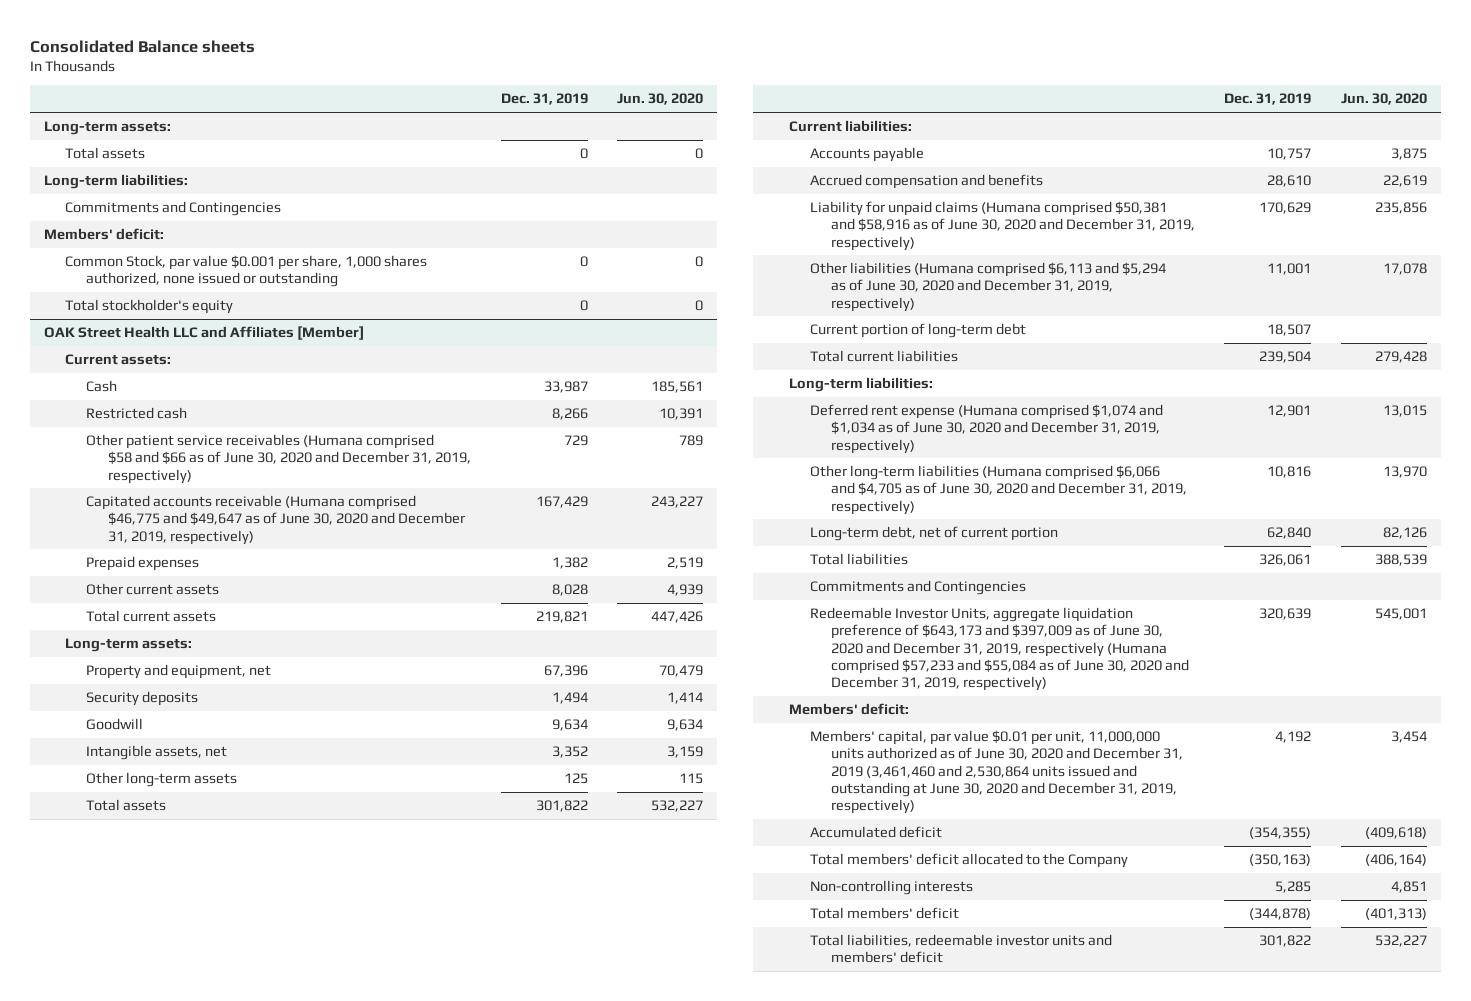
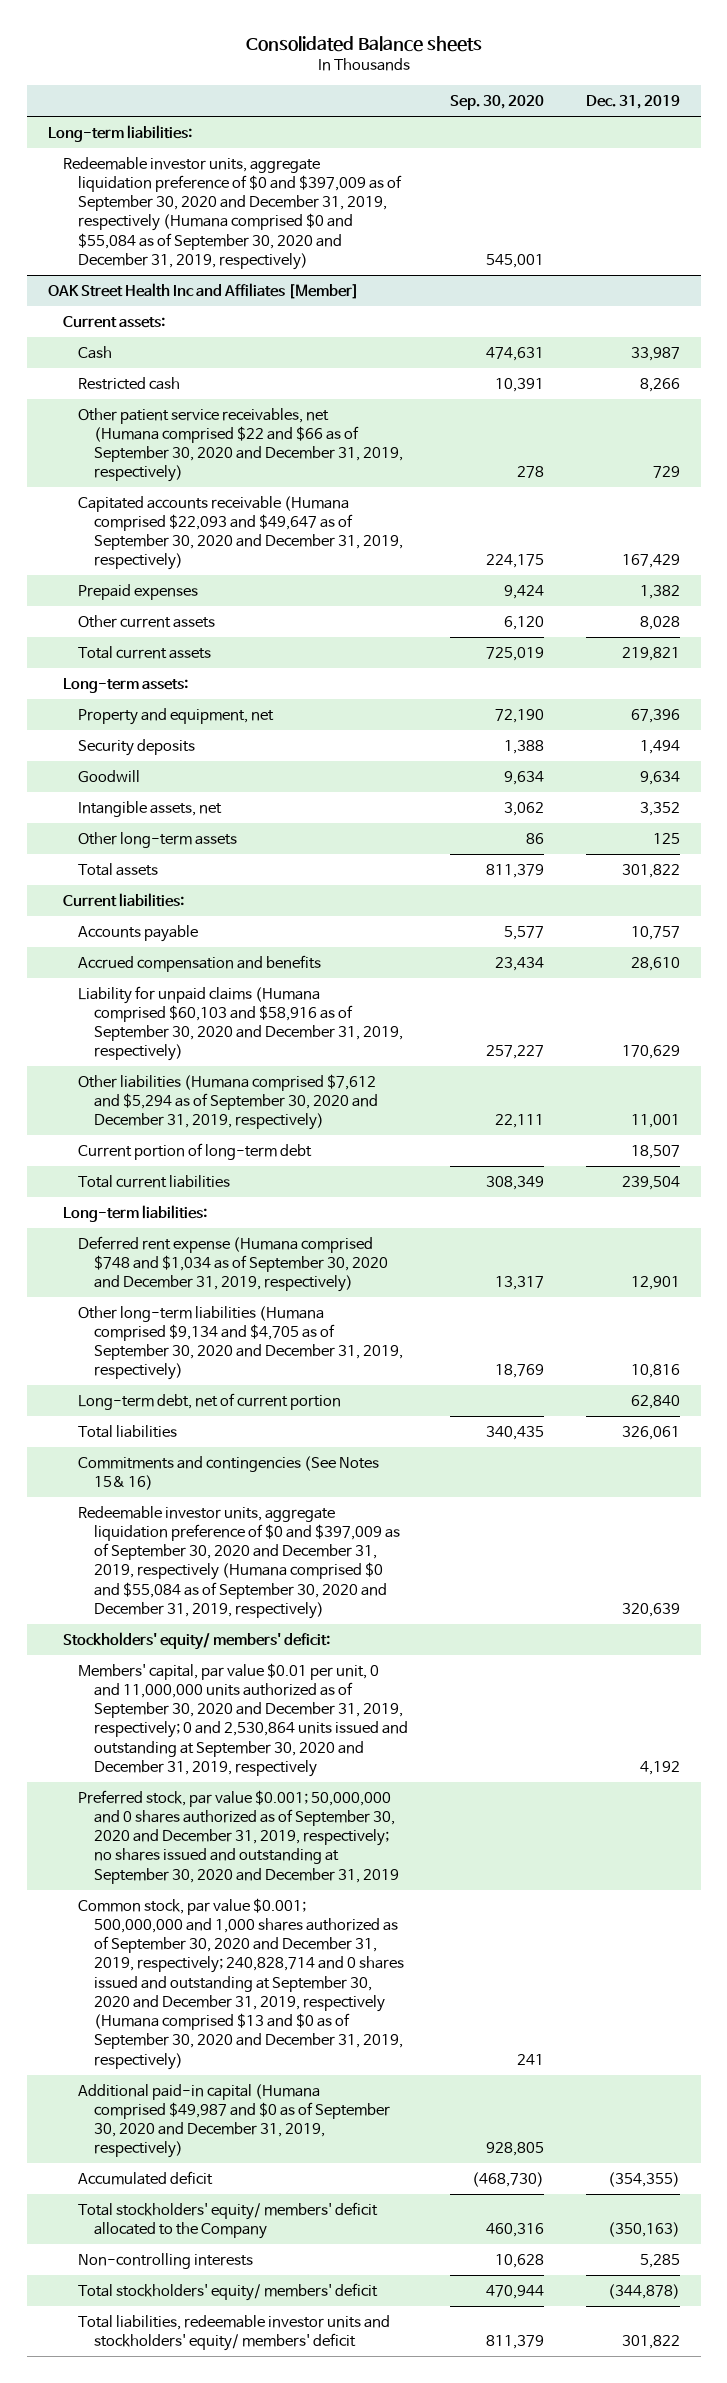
- | Dec. 31, 2019 | Jun. 30, 2020
+ | Sep. 30, 2020 | Dec. 31, 2019
- Long-term assets:
- Total assets | 0 | 0
- Commitments and Contingencies
- Members' deficit:
- Common Stock, par value $0.001 per share, 1,000 shares authorized, none issued or outstanding | 0 | 0
- Total stockholder's equity | 0 | 0
- OAK Street Health LLC and Affiliates [Member]
+ Redeemable investor units, aggregate liquidation preference of $0 and $397,009 as of September 30, 2020 and December 31, 2019, respectively (Humana comprised $0 and $55,084 as of September 30, 2020 and December 31, 2019, respectively) | 545,001 |
+ OAK Street Health Inc and Affiliates [Member]
- Other patient service receivables (Humana comprised $58 and $66 as of June 30, 2020 and December 31, 2019, respectively) | 729 | 789
- Capitated accounts receivable (Humana comprised $46,775 and $49,647 as of June 30, 2020 and December 31, 2019, respectively) | 167,429 | 243,227
+ Other patient service receivables, net (Humana comprised $22 and $66 as of September 30, 2020 and December 31, 2019, respectively) | 278 | 729
+ Capitated accounts receivable (Humana comprised $22,093 and $49,647 as of September 30, 2020 and December 31, 2019, respectively) | 224,175 | 167,429
- Liability for unpaid claims (Humana comprised $50,381 and $58,916 as of June 30, 2020 and December 31, 2019, respectively) | 170,629 | 235,856
- Other liabilities (Humana comprised $6,113 and $5,294 as of June 30, 2020 and December 31, 2019, respectively) | 11,001 | 17,078
+ Liability for unpaid claims (Humana comprised $60,103 and $58,916 as of September 30, 2020 and December 31, 2019, respectively) | 257,227 | 170,629
+ Other liabilities (Humana comprised $7,612 and $5,294 as of September 30, 2020 and December 31, 2019, respectively) | 22,111 | 11,001
- Deferred rent expense (Humana comprised $1,074 and $1,034 as of June 30, 2020 and December 31, 2019, respectively) | 12,901 | 13,015
- Other long-term liabilities (Humana comprised $6,066 and $4,705 as of June 30, 2020 and December 31, 2019, respectively) | 10,816 | 13,970
+ Deferred rent expense (Humana comprised $748 and $1,034 as of September 30, 2020 and December 31, 2019, respectively) | 13,317 | 12,901
+ Other long-term liabilities (Humana comprised $9,134 and $4,705 as of September 30, 2020 and December 31, 2019, respectively) | 18,769 | 10,816
- Commitments and Contingencies
- Redeemable Investor Units, aggregate liquidation preference of $643,173 and $397,009 as of June 30, 2020 and December 31, 2019, respectively (Humana comprised $57,233 and $55,084 as of June 30, 2020 and December 31, 2019, respectively) | 320,639 | 545,001
- Members' deficit:
- Members' capital, par value $0.01 per unit, 11,000,000 units authorized as of June 30, 2020 and December 31, 2019 (3,461,460 and 2,530,864 units issued and outstanding at June 30, 2020 and December 31, 2019, respectively) | 4,192 | 3,454
+ Commitments and contingencies (See Notes 15& 16)
+ Redeemable investor units, aggregate liquidation preference of $0 and $397,009 as of September 30, 2020 and December 31, 2019, respectively (Humana comprised $0 and $55,084 as of September 30, 2020 and December 31, 2019, respectively) | | 320,639
+ Stockholders' equity/ members' deficit:
+ Members' capital, par value $0.01 per unit, 0 and 11,000,000 units authorized as of September 30, 2020 and December 31, 2019, respectively; 0 and 2,530,864 units issued and outstanding at September 30, 2020 and December 31, 2019, respectively | | 4,192
+ Preferred stock, par value $0.001; 50,000,000 and 0 shares authorized as of September 30, 2020 and December 31, 2019, respectively; no shares issued and outstanding at September 30, 2020 and December 31, 2019
+ Common stock, par value $0.001; 500,000,000 and 1,000 shares authorized as of September 30, 2020 and December 31, 2019, respectively; 240,828,714 and 0 shares issued and outstanding at September 30, 2020 and December 31, 2019, respectively (Humana comprised $13 and $0 as of September 30, 2020 and December 31, 2019, respectively) | 241 |
+ Additional paid-in capital (Humana comprised $49,987 and $0 as of September 30, 2020 and December 31, 2019, respectively) | 928,805 |
- Total members' deficit allocated to the Company | (350,163) | (406,164)
+ Total stockholders' equity/ members' deficit allocated to the Company | 460,316 | (350,163)
- Total members' deficit | (344,878) | (401,313)
- Total liabilities, redeemable investor units and members' deficit | 301,822 | 532,227
+ Total stockholders' equity/ members' deficit | 470,944 | (344,878)
+ Total liabilities, redeemable investor units and stockholders' equity/ members' deficit | 811,379 | 301,822

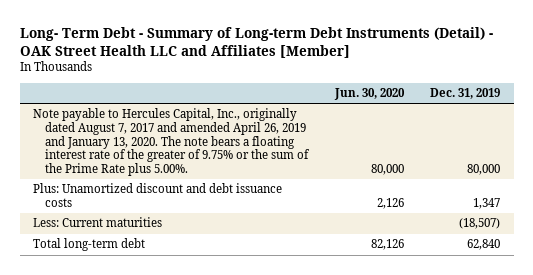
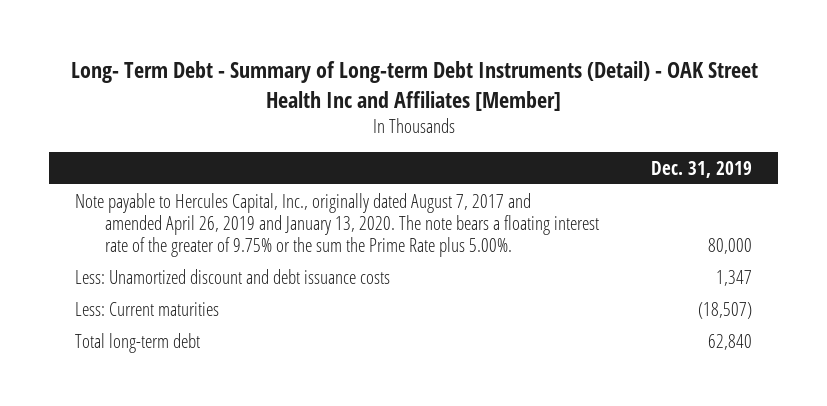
- Long- Term Debt - Summary of Long-term Debt Instruments (Detail) - OAK Street Health LLC and Affiliates [Member]
+ Long- Term Debt - Summary of Long-term Debt Instruments (Detail) - OAK Street Health Inc and Affiliates [Member]
- | Jun. 30, 2020 | Dec. 31, 2019
+ | Dec. 31, 2019
- Note payable to Hercules Capital, Inc., originally dated August 7, 2017 and amended April 26, 2019 and January 13, 2020. The note bears a floating interest rate of the greater of 9.75% or the sum of the Prime Rate plus 5.00%. | 80,000 | 80,000
- Plus: Unamortized discount and debt issuance costs | 2,126 | 1,347
+ Note payable to Hercules Capital, Inc., originally dated August 7, 2017 and amended April 26, 2019 and January 13, 2020. The note bears a floating interest rate of the greater of 9.75% or the sum the Prime Rate plus 5.00%. | 80,000
+ Less: Unamortized discount and debt issuance costs | 1,347

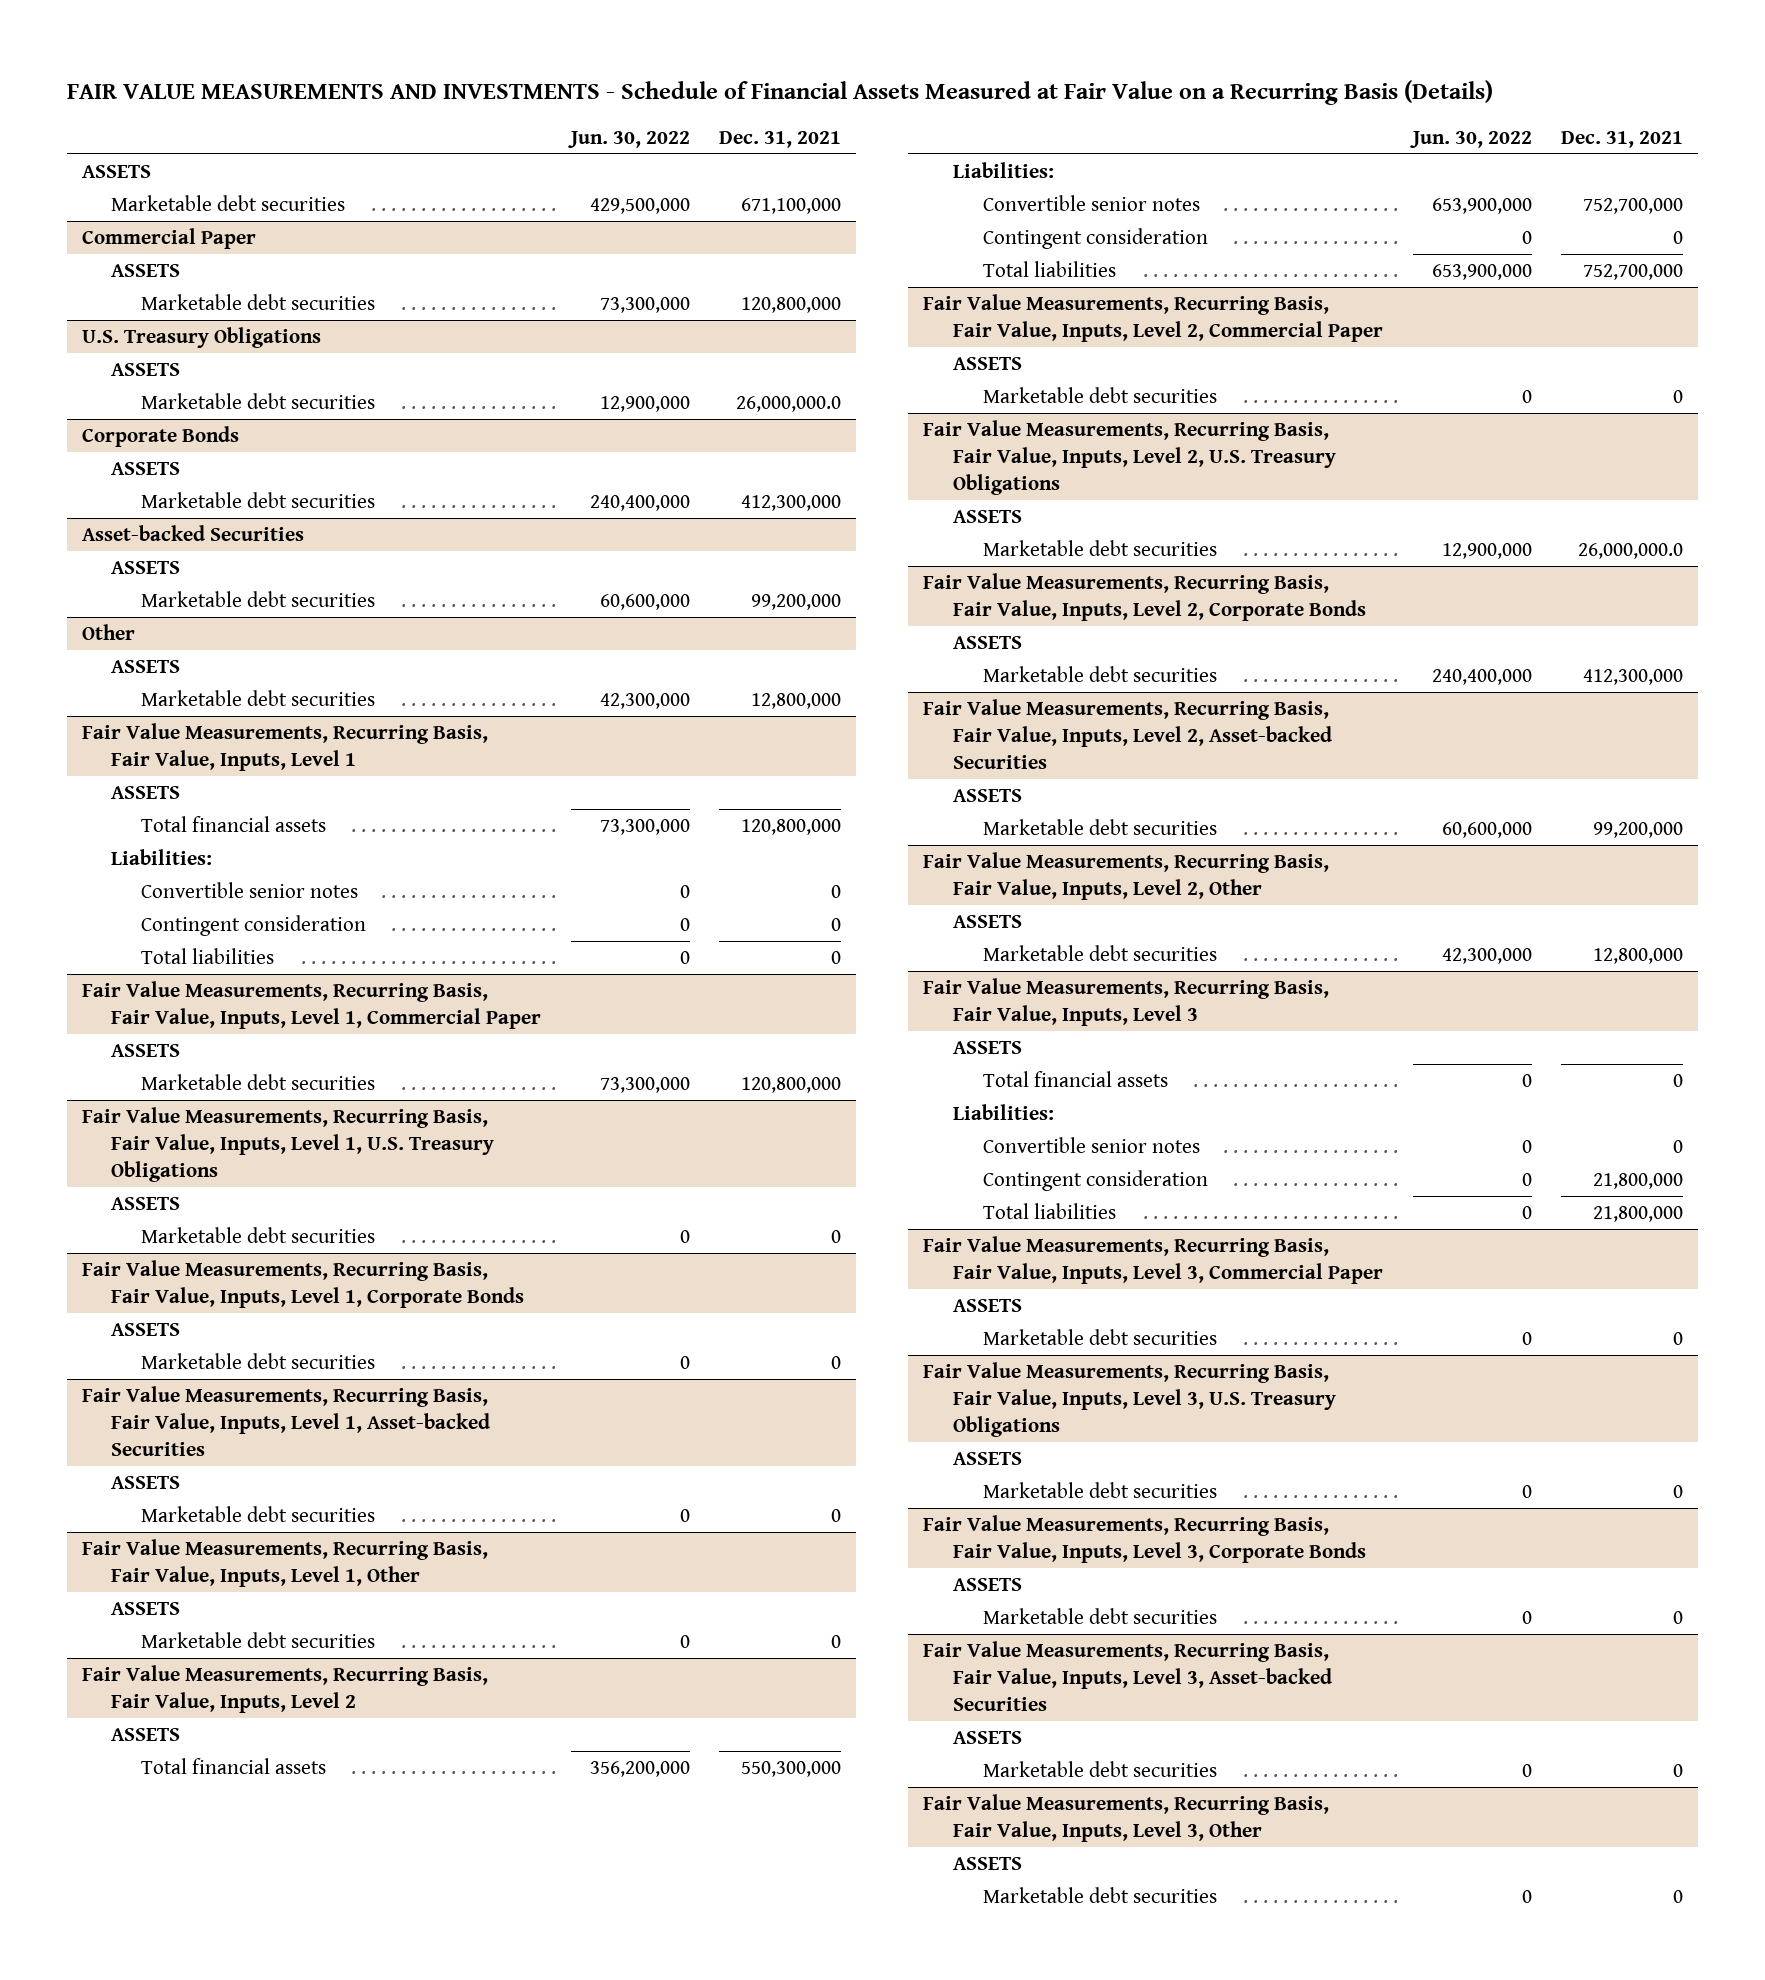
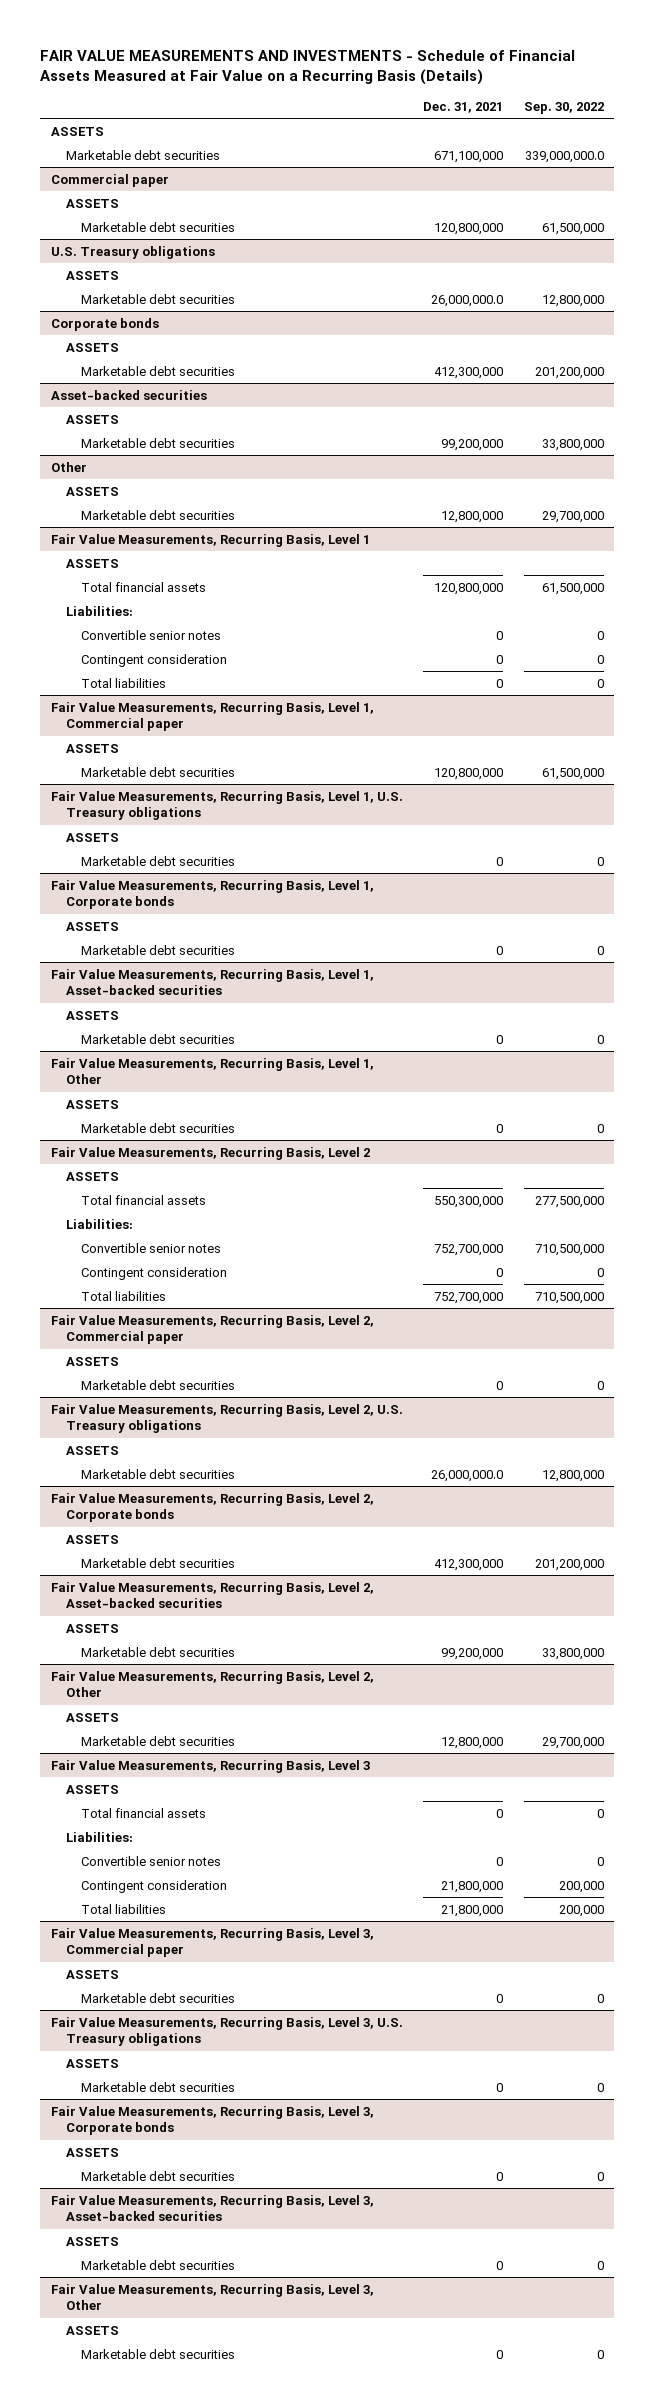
- | Jun. 30, 2022 | Dec. 31, 2021
+ | Dec. 31, 2021 | Sep. 30, 2022
- Commercial Paper
+ Commercial paper
- U.S. Treasury Obligations
+ U.S. Treasury obligations
- Corporate Bonds
+ Corporate bonds
- Asset-backed Securities
+ Asset-backed securities
- Fair Value Measurements, Recurring Basis, Fair Value, Inputs, Level 1
+ Fair Value Measurements, Recurring Basis, Level 1
- Fair Value Measurements, Recurring Basis, Fair Value, Inputs, Level 1, Commercial Paper
+ Fair Value Measurements, Recurring Basis, Level 1, Commercial paper
- Fair Value Measurements, Recurring Basis, Fair Value, Inputs, Level 1, U.S. Treasury Obligations
+ Fair Value Measurements, Recurring Basis, Level 1, U.S. Treasury obligations
- Fair Value Measurements, Recurring Basis, Fair Value, Inputs, Level 1, Corporate Bonds
+ Fair Value Measurements, Recurring Basis, Level 1, Corporate bonds
- Fair Value Measurements, Recurring Basis, Fair Value, Inputs, Level 1, Asset-backed Securities
+ Fair Value Measurements, Recurring Basis, Level 1, Asset-backed securities
- Fair Value Measurements, Recurring Basis, Fair Value, Inputs, Level 1, Other
+ Fair Value Measurements, Recurring Basis, Level 1, Other
- Fair Value Measurements, Recurring Basis, Fair Value, Inputs, Level 2
+ Fair Value Measurements, Recurring Basis, Level 2
- Fair Value Measurements, Recurring Basis, Fair Value, Inputs, Level 2, Commercial Paper
+ Fair Value Measurements, Recurring Basis, Level 2, Commercial paper
- Fair Value Measurements, Recurring Basis, Fair Value, Inputs, Level 2, U.S. Treasury Obligations
+ Fair Value Measurements, Recurring Basis, Level 2, U.S. Treasury obligations
- Fair Value Measurements, Recurring Basis, Fair Value, Inputs, Level 2, Corporate Bonds
+ Fair Value Measurements, Recurring Basis, Level 2, Corporate bonds
- Fair Value Measurements, Recurring Basis, Fair Value, Inputs, Level 2, Asset-backed Securities
+ Fair Value Measurements, Recurring Basis, Level 2, Asset-backed securities
- Fair Value Measurements, Recurring Basis, Fair Value, Inputs, Level 2, Other
+ Fair Value Measurements, Recurring Basis, Level 2, Other
- Fair Value Measurements, Recurring Basis, Fair Value, Inputs, Level 3
+ Fair Value Measurements, Recurring Basis, Level 3
- Fair Value Measurements, Recurring Basis, Fair Value, Inputs, Level 3, Commercial Paper
+ Fair Value Measurements, Recurring Basis, Level 3, Commercial paper
- Fair Value Measurements, Recurring Basis, Fair Value, Inputs, Level 3, U.S. Treasury Obligations
+ Fair Value Measurements, Recurring Basis, Level 3, U.S. Treasury obligations
- Fair Value Measurements, Recurring Basis, Fair Value, Inputs, Level 3, Corporate Bonds
+ Fair Value Measurements, Recurring Basis, Level 3, Corporate bonds
- Fair Value Measurements, Recurring Basis, Fair Value, Inputs, Level 3, Asset-backed Securities
+ Fair Value Measurements, Recurring Basis, Level 3, Asset-backed securities
- Fair Value Measurements, Recurring Basis, Fair Value, Inputs, Level 3, Other
+ Fair Value Measurements, Recurring Basis, Level 3, Other

